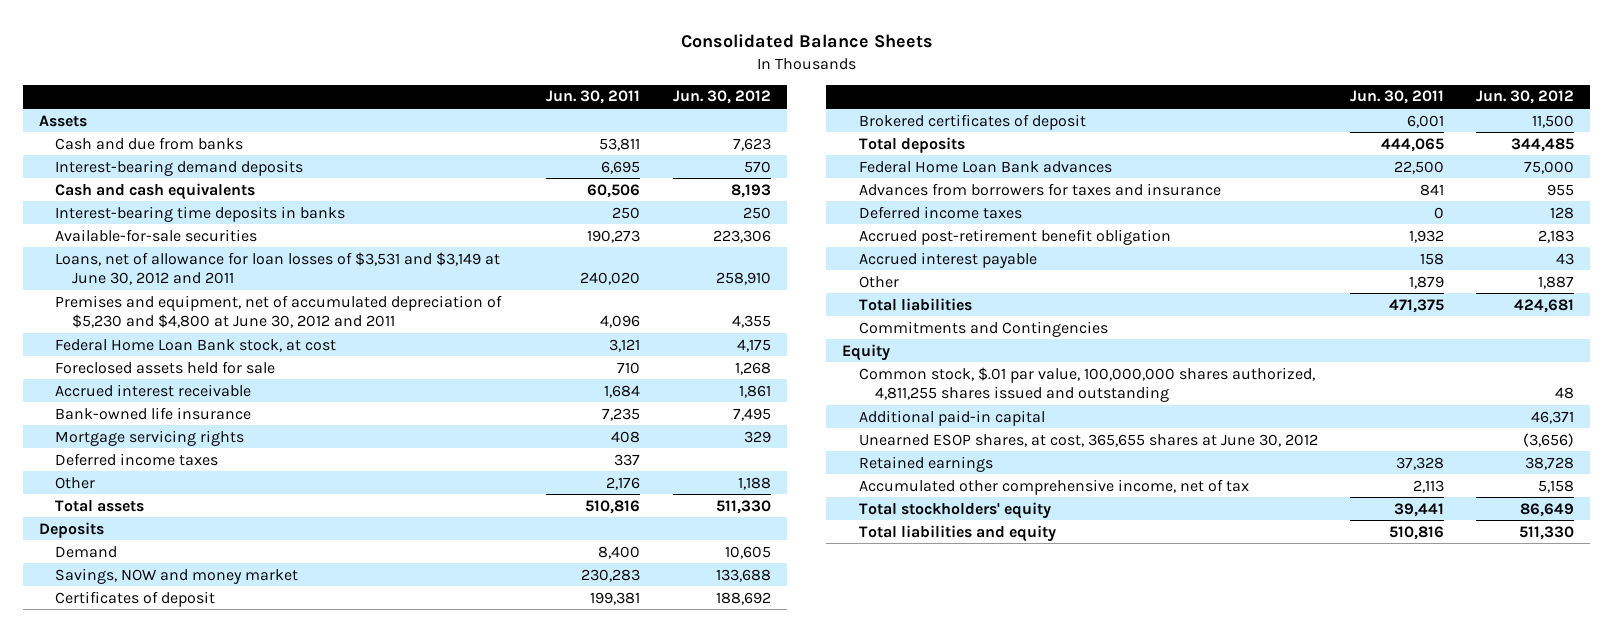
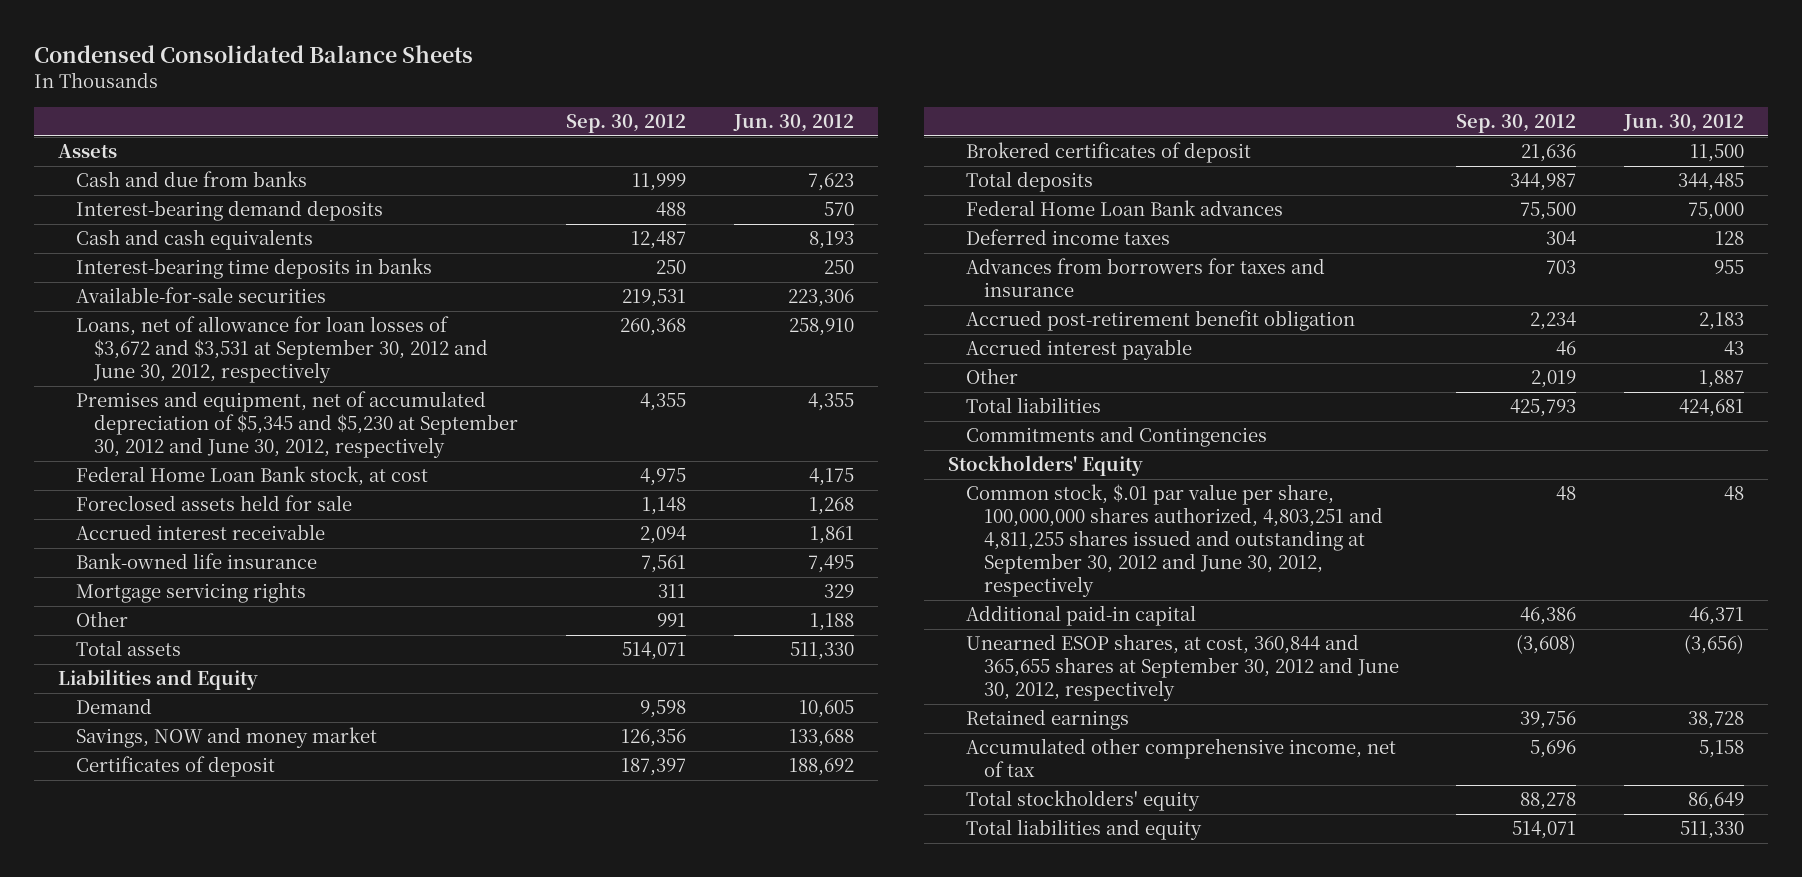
- Consolidated Balance Sheets
+ Condensed Consolidated Balance Sheets
- | Jun. 30, 2011 | Jun. 30, 2012
+ | Sep. 30, 2012 | Jun. 30, 2012
- Loans, net of allowance for loan losses of $3,531 and $3,149 at June 30, 2012 and 2011 | 240,020 | 258,910
- Premises and equipment, net of accumulated depreciation of $5,230 and $4,800 at June 30, 2012 and 2011 | 4,096 | 4,355
+ Loans, net of allowance for loan losses of $3,672 and $3,531 at September 30, 2012 and June 30, 2012, respectively | 260,368 | 258,910
+ Premises and equipment, net of accumulated depreciation of $5,345 and $5,230 at September 30, 2012 and June 30, 2012, respectively | 4,355 | 4,355
- Deferred income taxes | 337 |
- Deposits
+ Liabilities and Equity
moved down: Advances from borrowers for taxes and insurance | 703 | 955
- Equity
- Common stock, $.01 par value, 100,000,000 shares authorized, 4,811,255 shares issued and outstanding | | 48
+ Stockholders' Equity
+ Common stock, $.01 par value per share, 100,000,000 shares authorized, 4,803,251 and 4,811,255 shares issued and outstanding at September 30, 2012 and June 30, 2012, respectively | 48 | 48
- Unearned ESOP shares, at cost, 365,655 shares at June 30, 2012 | | (3,656)
+ Unearned ESOP shares, at cost, 360,844 and 365,655 shares at September 30, 2012 and June 30, 2012, respectively | (3,608) | (3,656)

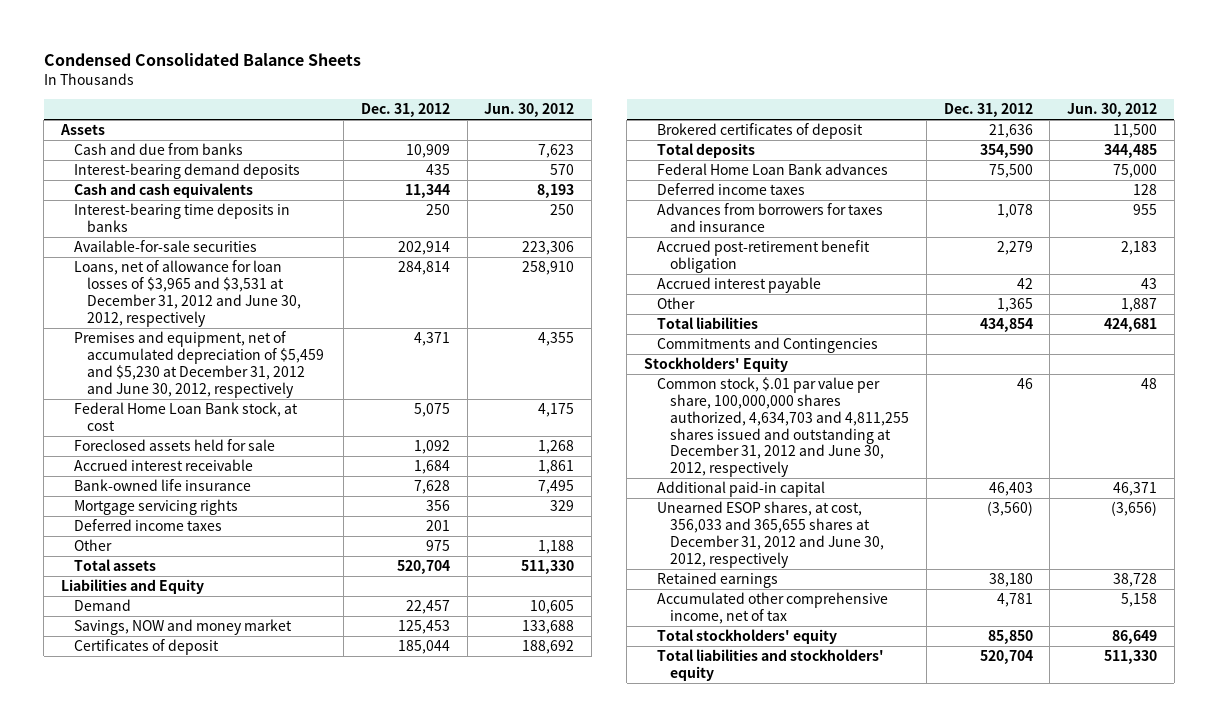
- | Sep. 30, 2012 | Jun. 30, 2012
+ | Dec. 31, 2012 | Jun. 30, 2012
- Loans, net of allowance for loan losses of $3,672 and $3,531 at September 30, 2012 and June 30, 2012, respectively | 260,368 | 258,910
- Premises and equipment, net of accumulated depreciation of $5,345 and $5,230 at September 30, 2012 and June 30, 2012, respectively | 4,355 | 4,355
+ Loans, net of allowance for loan losses of $3,965 and $3,531 at December 31, 2012 and June 30, 2012, respectively | 284,814 | 258,910
+ Premises and equipment, net of accumulated depreciation of $5,459 and $5,230 at December 31, 2012 and June 30, 2012, respectively | 4,371 | 4,355
+ Deferred income taxes | 201 |
- Common stock, $.01 par value per share, 100,000,000 shares authorized, 4,803,251 and 4,811,255 shares issued and outstanding at September 30, 2012 and June 30, 2012, respectively | 48 | 48
+ Common stock, $.01 par value per share, 100,000,000 shares authorized, 4,634,703 and 4,811,255 shares issued and outstanding at December 31, 2012 and June 30, 2012, respectively | 46 | 48
- Unearned ESOP shares, at cost, 360,844 and 365,655 shares at September 30, 2012 and June 30, 2012, respectively | (3,608) | (3,656)
+ Unearned ESOP shares, at cost, 356,033 and 365,655 shares at December 31, 2012 and June 30, 2012, respectively | (3,560) | (3,656)
- Total liabilities and equity | 514,071 | 511,330
+ Total liabilities and stockholders' equity | 520,704 | 511,330

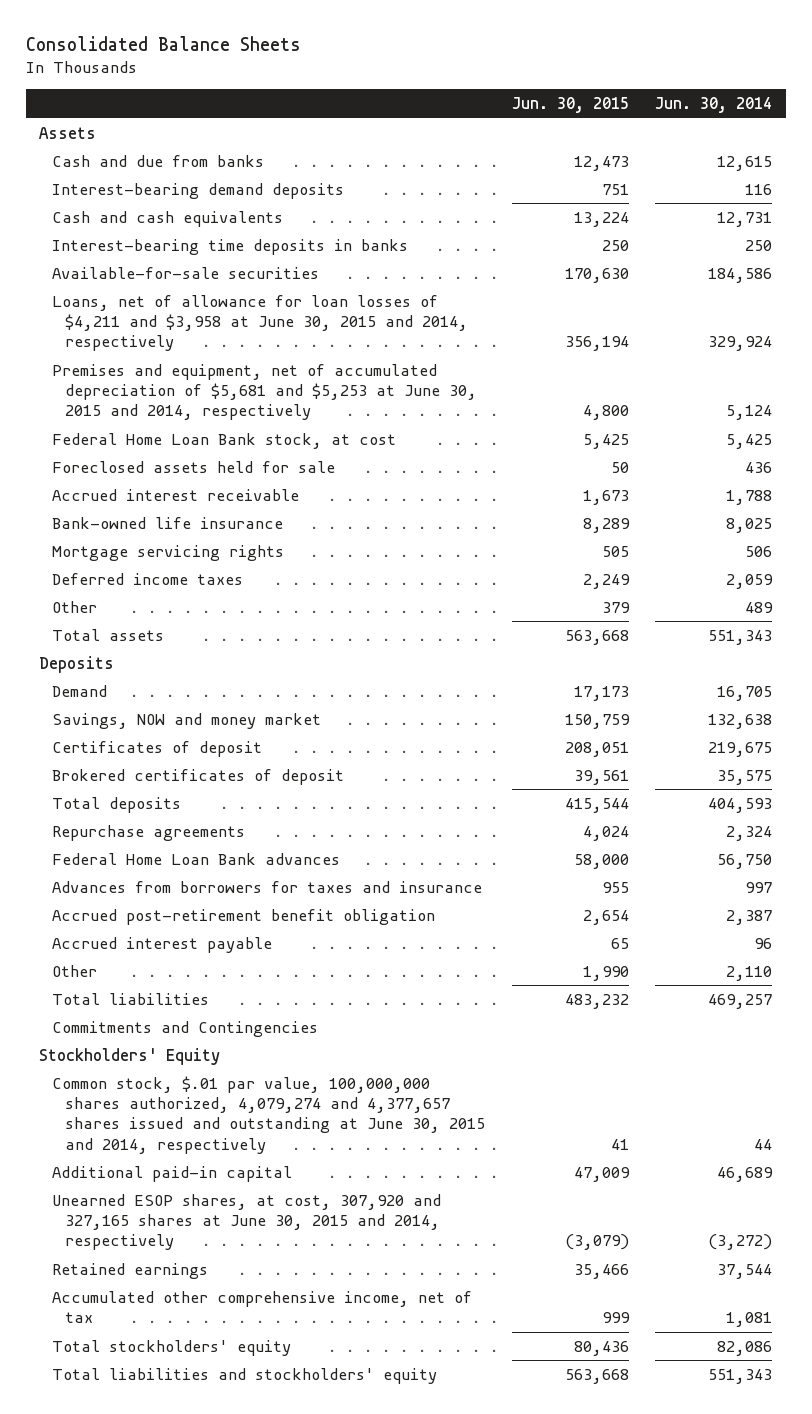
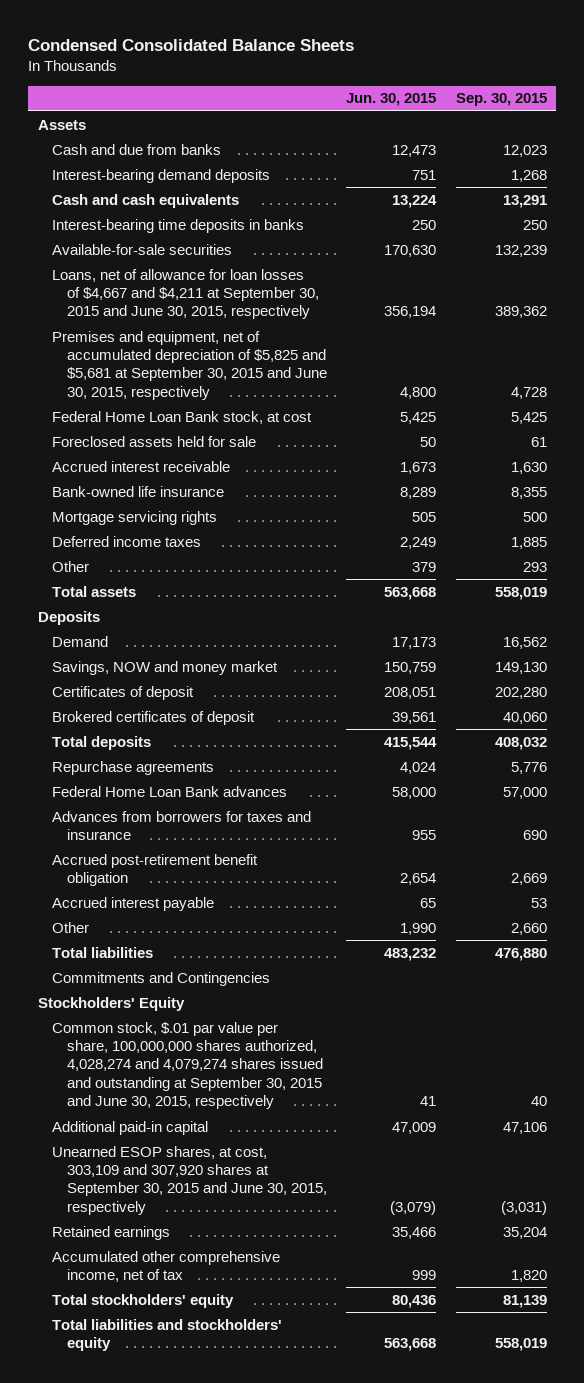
- Consolidated Balance Sheets
+ Condensed Consolidated Balance Sheets
- | Jun. 30, 2015 | Jun. 30, 2014
+ | Jun. 30, 2015 | Sep. 30, 2015
- Loans, net of allowance for loan losses of $4,211 and $3,958 at June 30, 2015 and 2014, respectively | 356,194 | 329,924
- Premises and equipment, net of accumulated depreciation of $5,681 and $5,253 at June 30, 2015 and 2014, respectively | 4,800 | 5,124
+ Loans, net of allowance for loan losses of $4,667 and $4,211 at September 30, 2015 and June 30, 2015, respectively | 356,194 | 389,362
+ Premises and equipment, net of accumulated depreciation of $5,825 and $5,681 at September 30, 2015 and June 30, 2015, respectively | 4,800 | 4,728
- Common stock, $.01 par value, 100,000,000 shares authorized, 4,079,274 and 4,377,657 shares issued and outstanding at June 30, 2015 and 2014, respectively | 41 | 44
+ Common stock, $.01 par value per share, 100,000,000 shares authorized, 4,028,274 and 4,079,274 shares issued and outstanding at September 30, 2015 and June 30, 2015, respectively | 41 | 40
- Unearned ESOP shares, at cost, 307,920 and 327,165 shares at June 30, 2015 and 2014, respectively | (3,079) | (3,272)
+ Unearned ESOP shares, at cost, 303,109 and 307,920 shares at September 30, 2015 and June 30, 2015, respectively | (3,079) | (3,031)

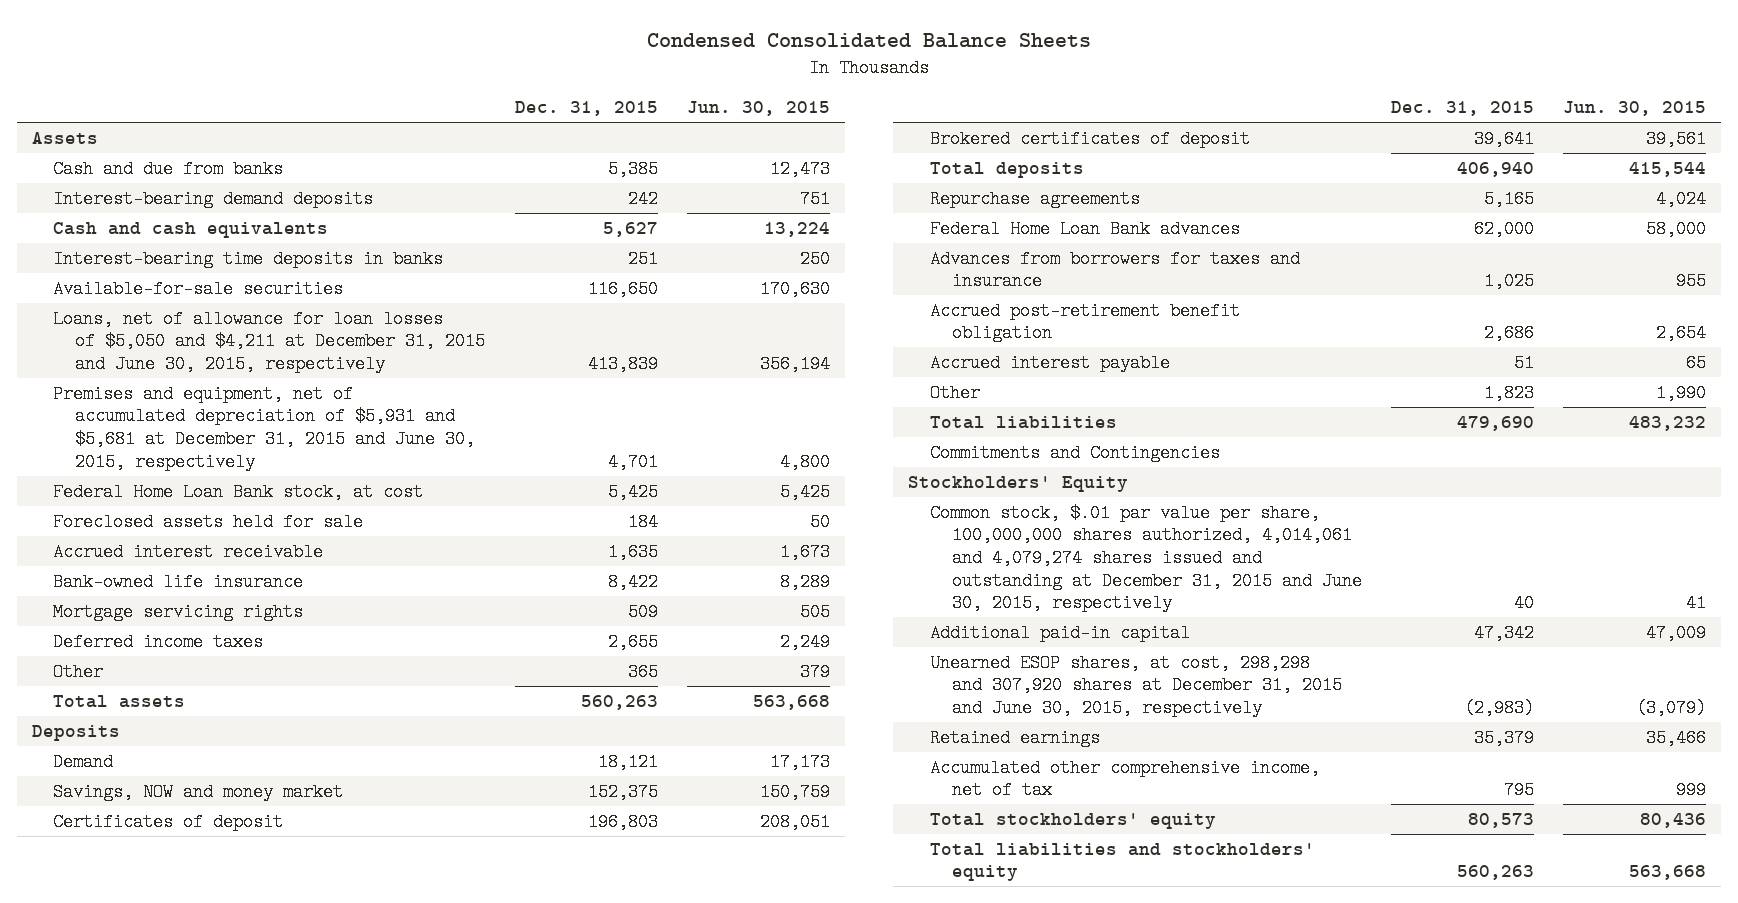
- | Jun. 30, 2015 | Sep. 30, 2015
+ | Dec. 31, 2015 | Jun. 30, 2015
- Loans, net of allowance for loan losses of $4,667 and $4,211 at September 30, 2015 and June 30, 2015, respectively | 356,194 | 389,362
- Premises and equipment, net of accumulated depreciation of $5,825 and $5,681 at September 30, 2015 and June 30, 2015, respectively | 4,800 | 4,728
+ Loans, net of allowance for loan losses of $5,050 and $4,211 at December 31, 2015 and June 30, 2015, respectively | 413,839 | 356,194
+ Premises and equipment, net of accumulated depreciation of $5,931 and $5,681 at December 31, 2015 and June 30, 2015, respectively | 4,701 | 4,800
- Common stock, $.01 par value per share, 100,000,000 shares authorized, 4,028,274 and 4,079,274 shares issued and outstanding at September 30, 2015 and June 30, 2015, respectively | 41 | 40
+ Common stock, $.01 par value per share, 100,000,000 shares authorized, 4,014,061 and 4,079,274 shares issued and outstanding at December 31, 2015 and June 30, 2015, respectively | 40 | 41
- Unearned ESOP shares, at cost, 303,109 and 307,920 shares at September 30, 2015 and June 30, 2015, respectively | (3,079) | (3,031)
+ Unearned ESOP shares, at cost, 298,298 and 307,920 shares at December 31, 2015 and June 30, 2015, respectively | (2,983) | (3,079)

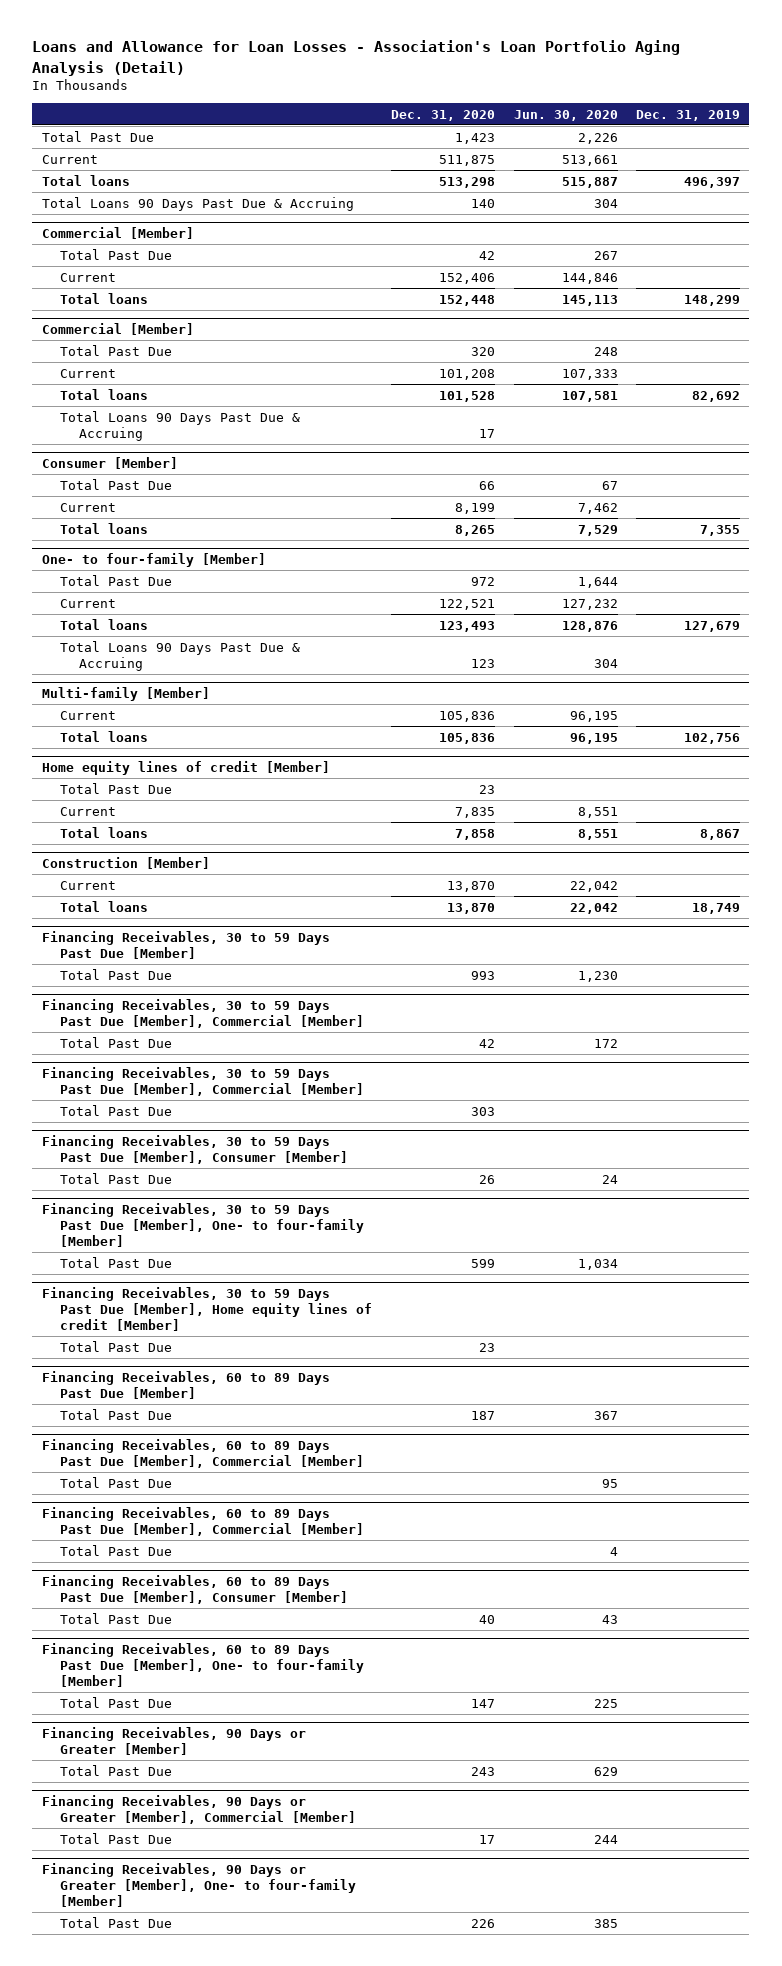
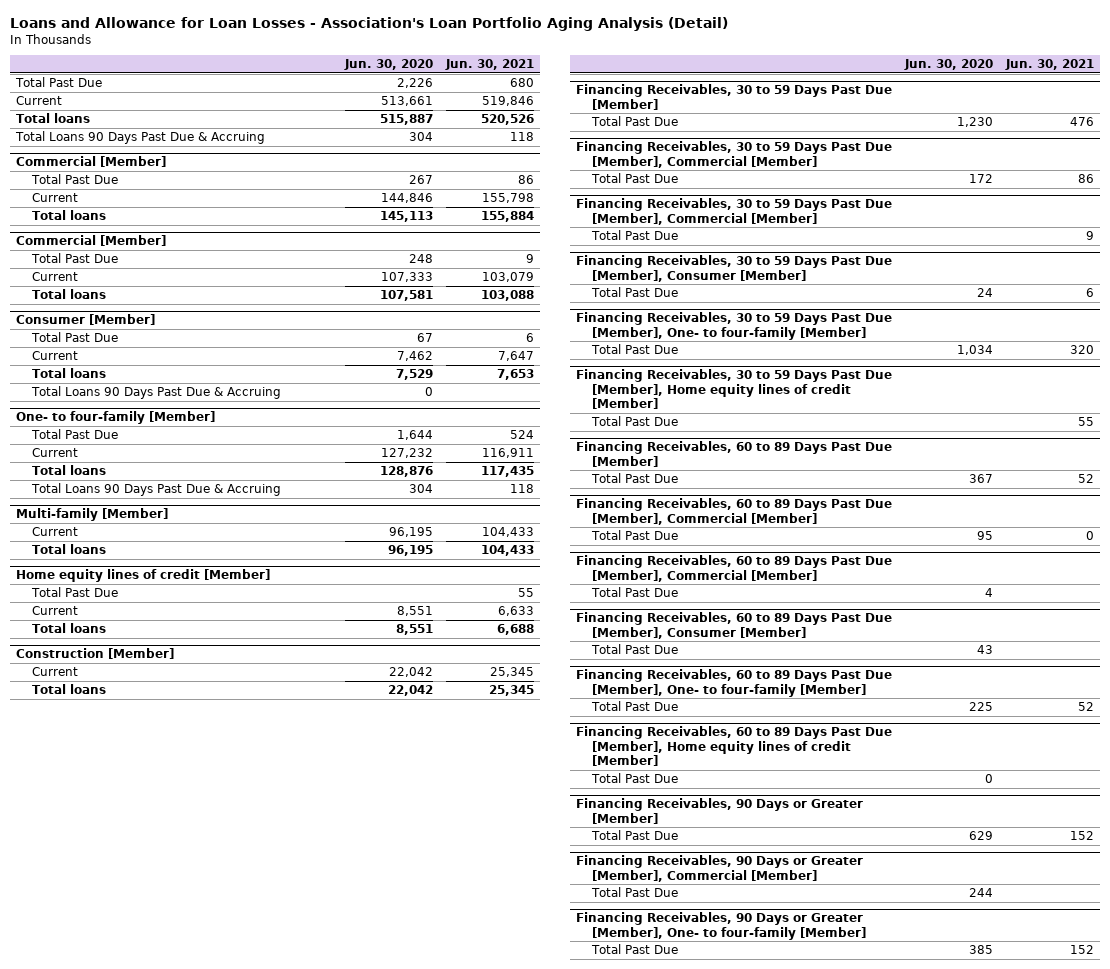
- | Dec. 31, 2020 | Jun. 30, 2020 | Dec. 31, 2019
+ | Jun. 30, 2020 | Jun. 30, 2021
@ Commercial [Member]
- Total Loans 90 Days Past Due & Accruing | 17 | |
@ Consumer [Member]
+ Total Loans 90 Days Past Due & Accruing | 0 |
+ Financing Receivables, 60 to 89 Days Past Due [Member], Home equity lines of credit [Member]
+ Total Past Due | 0 |

